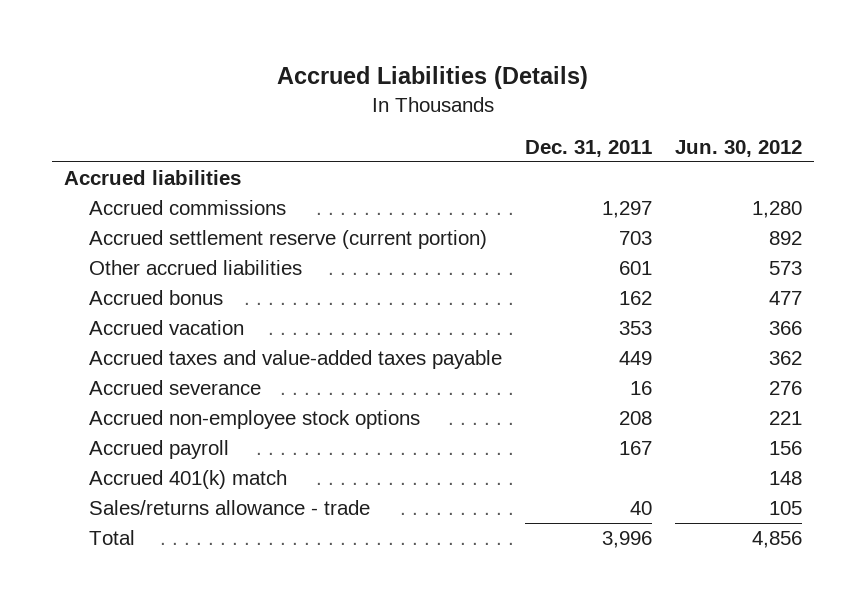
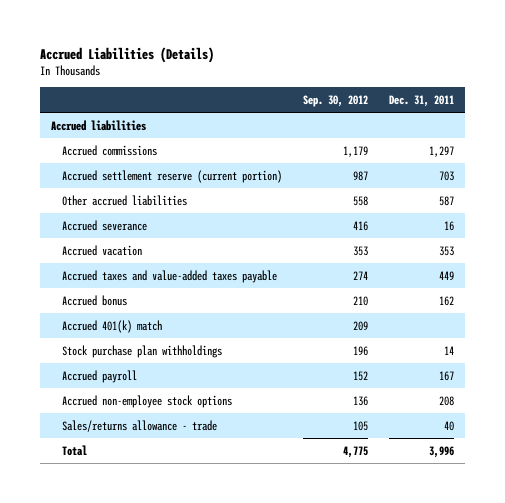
- | Dec. 31, 2011 | Jun. 30, 2012
+ | Sep. 30, 2012 | Dec. 31, 2011
- Other accrued liabilities | 601 | 573
+ Other accrued liabilities | 558 | 587
moved up: Accrued severance | 416 | 16
moved down: Accrued bonus | 210 | 162
+ Stock purchase plan withholdings | 196 | 14
moved down: Accrued payroll | 152 | 167
moved down: Accrued non-employee stock options | 136 | 208

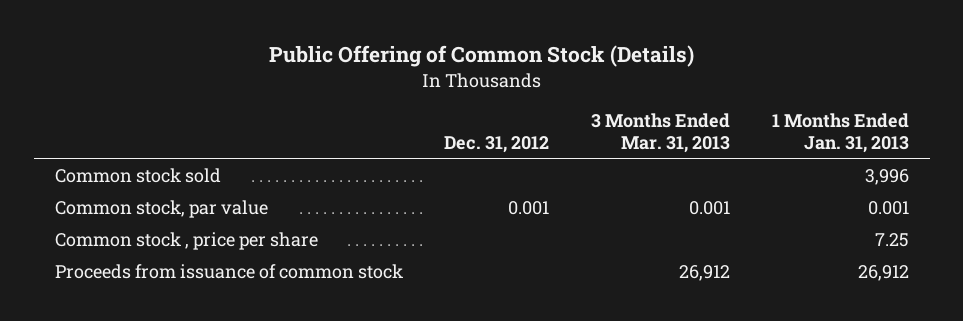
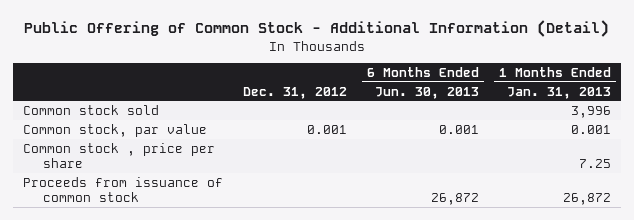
- Public Offering of Common Stock (Details)
+ Public Offering of Common Stock - Additional Information (Detail)
- | Dec. 31, 2012 | 3 Months Ended Mar. 31, 2013 | 1 Months Ended Jan. 31, 2013
+ | Dec. 31, 2012 | 6 Months Ended Jun. 30, 2013 | 1 Months Ended Jan. 31, 2013
- Proceeds from issuance of common stock | | 26,912 | 26,912
+ Proceeds from issuance of common stock | | 26,872 | 26,872

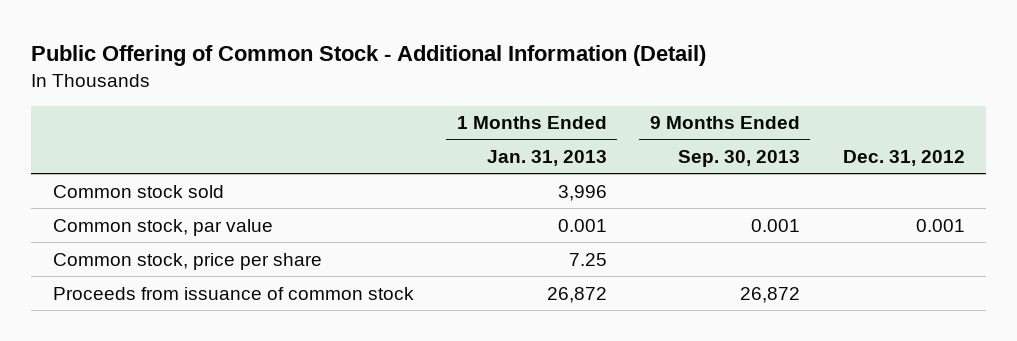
- | Dec. 31, 2012 | 6 Months Ended Jun. 30, 2013 | 1 Months Ended Jan. 31, 2013
+ | 1 Months Ended Jan. 31, 2013 | 9 Months Ended Sep. 30, 2013 | Dec. 31, 2012
- Common stock , price per share | | | 7.25
+ Common stock, price per share | 7.25 | |

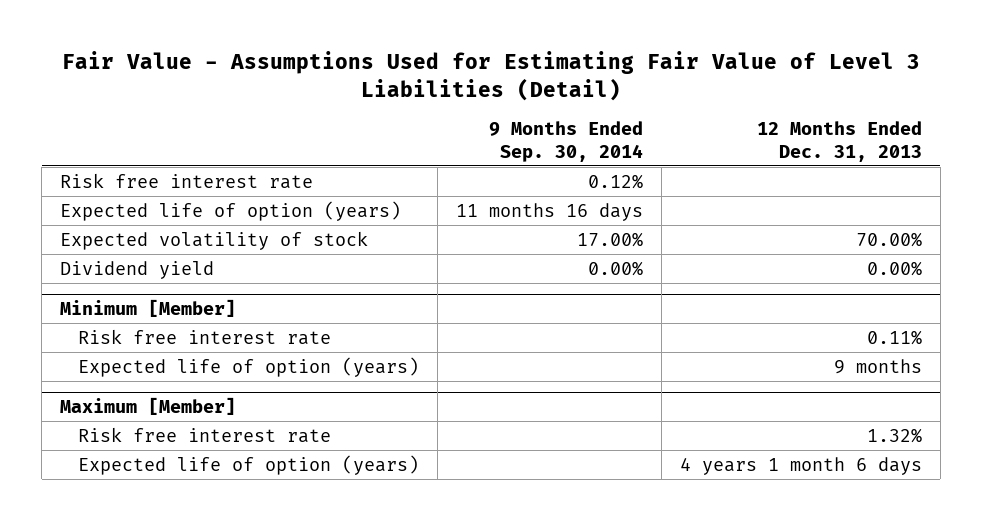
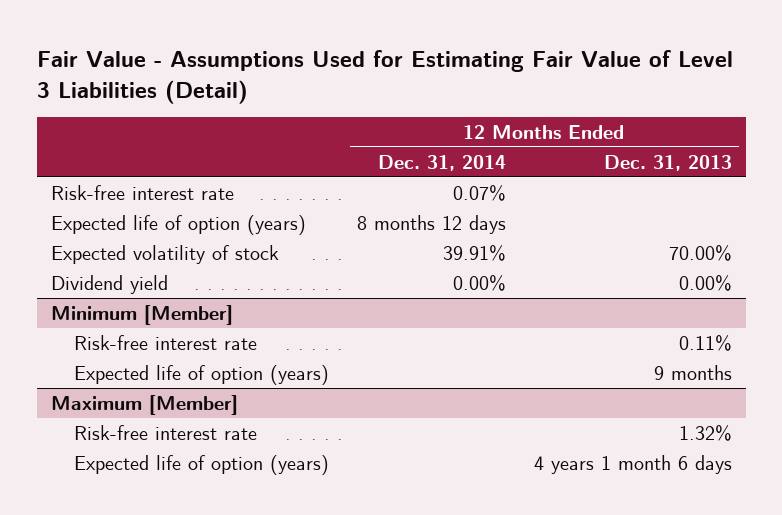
- | 9 Months Ended Sep. 30, 2014 | 12 Months Ended Dec. 31, 2013
+ | 12 Months Ended Dec. 31, 2014 | 12 Months Ended Dec. 31, 2013
- Risk free interest rate | 0.12% |
+ Risk-free interest rate | 0.07% |
@ Minimum [Member]
- Risk free interest rate | | 0.11%
+ Risk-free interest rate | | 0.11%
@ Maximum [Member]
- Risk free interest rate | | 1.32%
+ Risk-free interest rate | | 1.32%

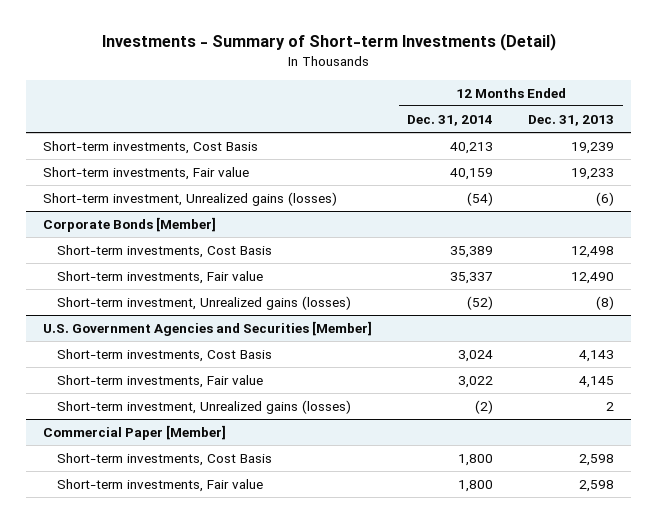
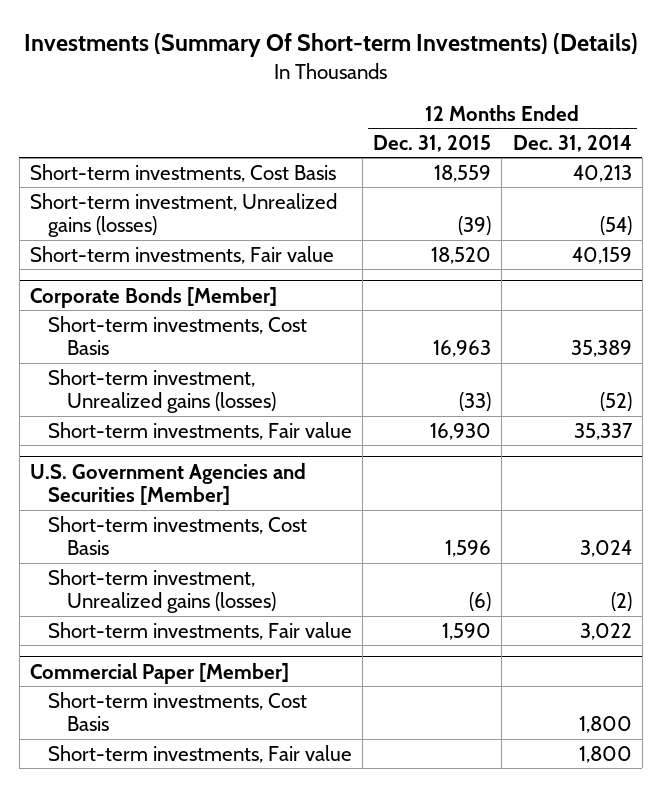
- Investments - Summary of Short-term Investments (Detail)
+ Investments (Summary Of Short-term Investments) (Details)
- | 12 Months Ended Dec. 31, 2014 | 12 Months Ended Dec. 31, 2013
+ | 12 Months Ended Dec. 31, 2015 | 12 Months Ended Dec. 31, 2014
moved down: Short-term investments, Fair value | 18,520 | 40,159
@ Corporate Bonds [Member]
moved down: Short-term investments, Fair value | 16,930 | 35,337
@ U.S. Government Agencies and Securities [Member]
moved down: Short-term investments, Fair value | 1,590 | 3,022

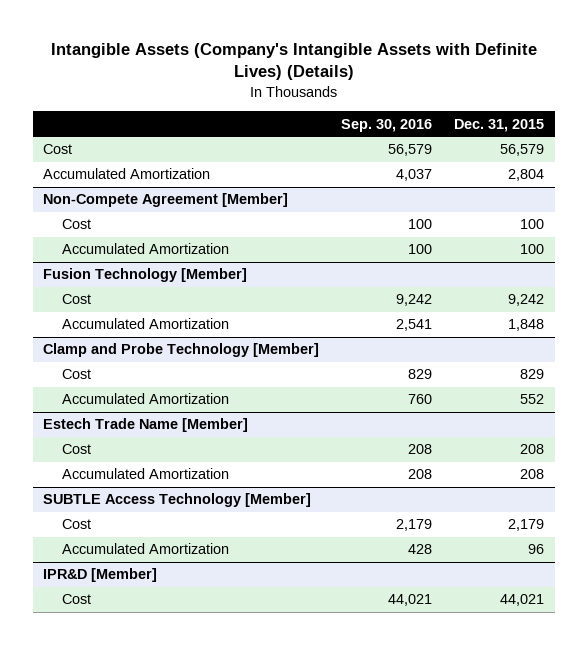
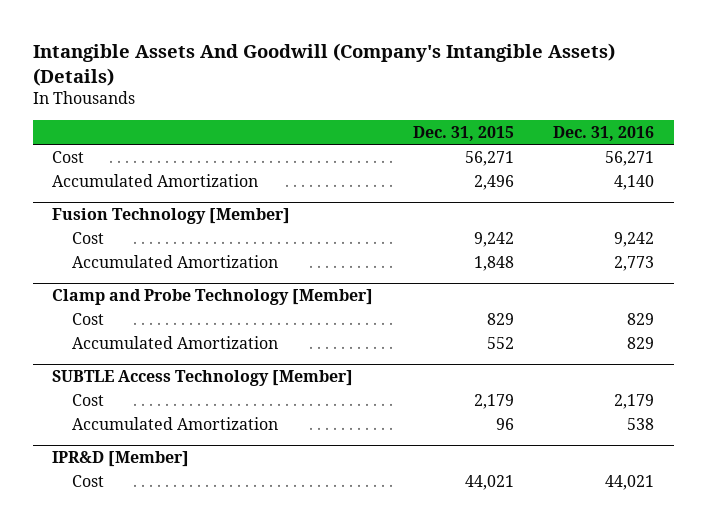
- Intangible Assets (Company's Intangible Assets with Definite Lives) (Details)
+ Intangible Assets And Goodwill (Company's Intangible Assets) (Details)
- | Sep. 30, 2016 | Dec. 31, 2015
+ | Dec. 31, 2015 | Dec. 31, 2016
- Cost | 56,579 | 56,579
- Accumulated Amortization | 4,037 | 2,804
- Non-Compete Agreement [Member]
- Cost | 100 | 100
- Accumulated Amortization | 100 | 100
+ Cost | 56,271 | 56,271
+ Accumulated Amortization | 2,496 | 4,140
- Estech Trade Name [Member]
- Cost | 208 | 208
- Accumulated Amortization | 208 | 208

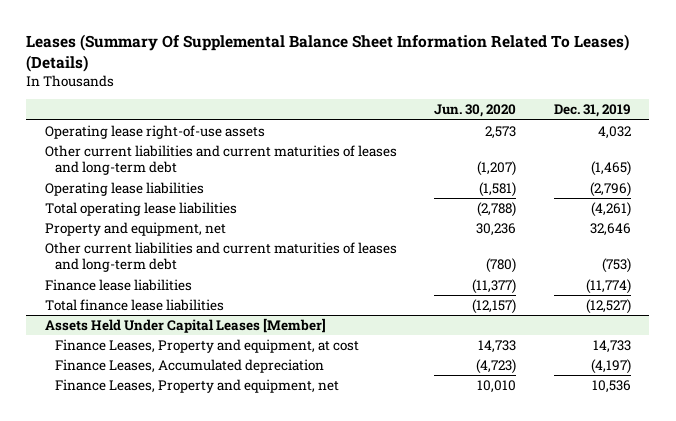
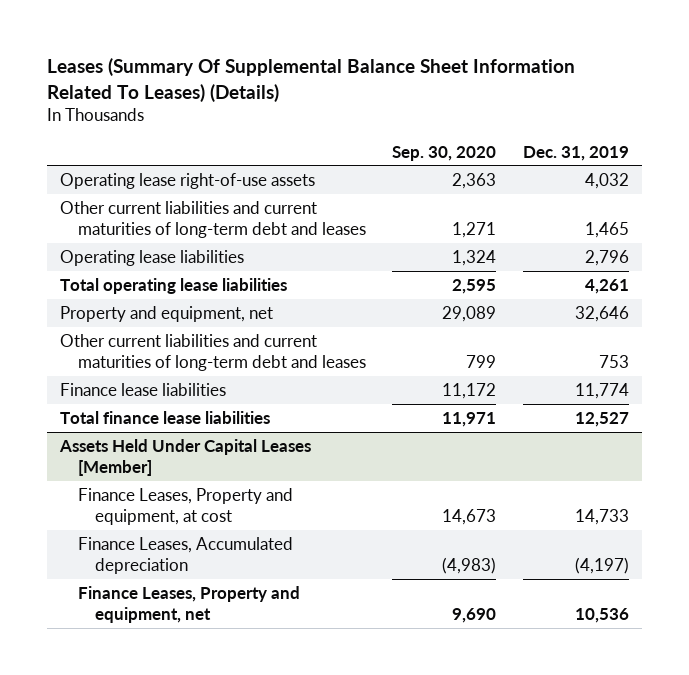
- | Jun. 30, 2020 | Dec. 31, 2019
+ | Sep. 30, 2020 | Dec. 31, 2019
- Other current liabilities and current maturities of leases and long-term debt | (1,207) | (1,465)
- Operating lease liabilities | (1,581) | (2,796)
- Total operating lease liabilities | (2,788) | (4,261)
+ Other current liabilities and current maturities of long-term debt and leases | 1,271 | 1,465
+ Operating lease liabilities | 1,324 | 2,796
+ Total operating lease liabilities | 2,595 | 4,261
- Other current liabilities and current maturities of leases and long-term debt | (780) | (753)
- Finance lease liabilities | (11,377) | (11,774)
- Total finance lease liabilities | (12,157) | (12,527)
+ Other current liabilities and current maturities of long-term debt and leases | 799 | 753
+ Finance lease liabilities | 11,172 | 11,774
+ Total finance lease liabilities | 11,971 | 12,527

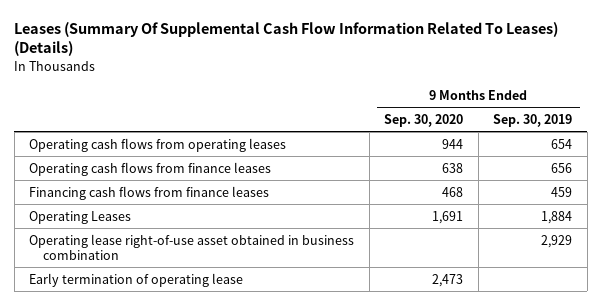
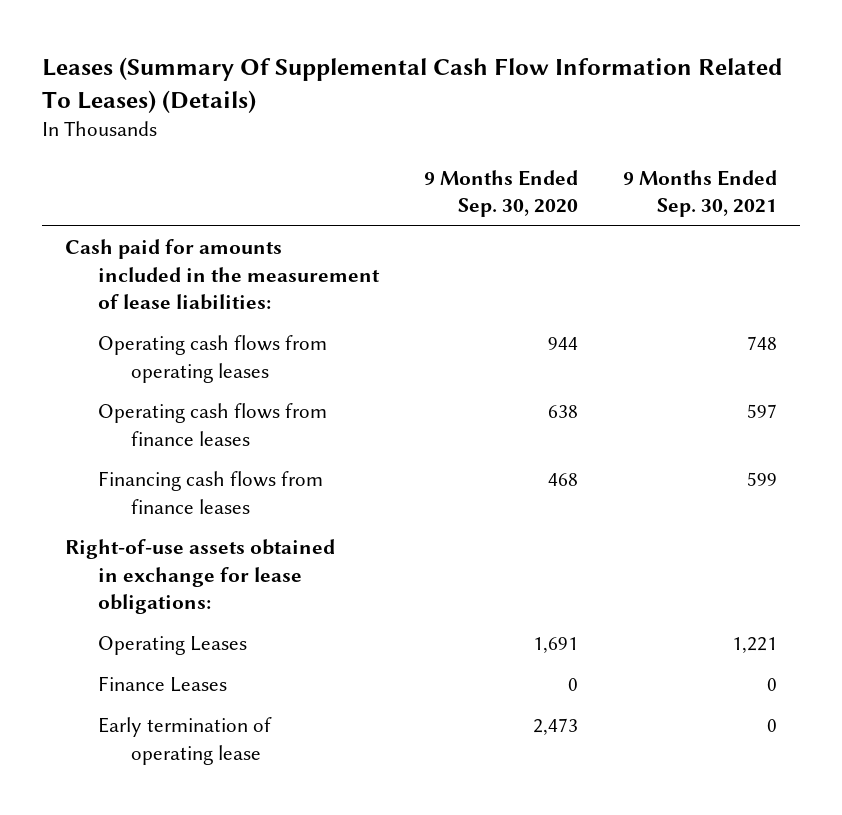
- | 9 Months Ended Sep. 30, 2020 | 9 Months Ended Sep. 30, 2019
+ | 9 Months Ended Sep. 30, 2020 | 9 Months Ended Sep. 30, 2021
+ Cash paid for amounts included in the measurement of lease liabilities:
+ Right-of-use assets obtained in exchange for lease obligations:
- Operating lease right-of-use asset obtained in business combination | | 2,929
+ Finance Leases | 0 | 0

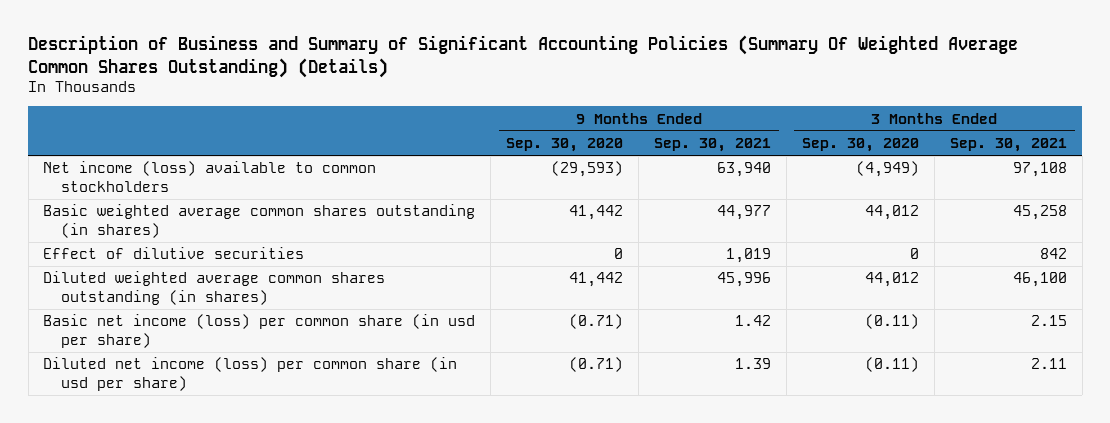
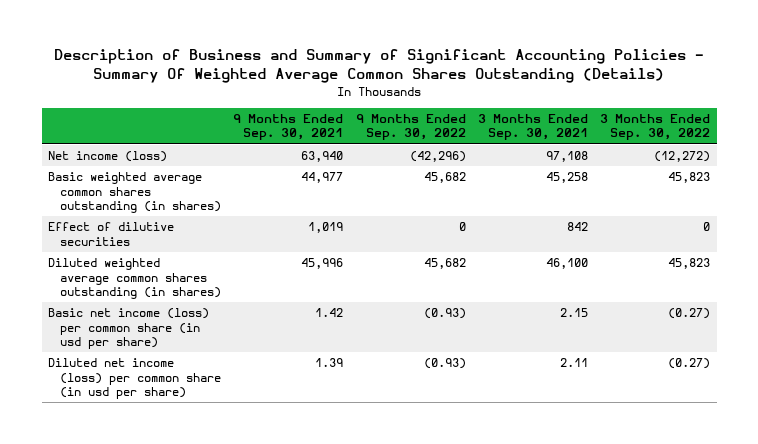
- Description of Business and Summary of Significant Accounting Policies (Summary Of Weighted Average Common Shares Outstanding) (Details)
+ Description of Business and Summary of Significant Accounting Policies - Summary Of Weighted Average Common Shares Outstanding (Details)
- | 9 Months Ended Sep. 30, 2020 | 9 Months Ended Sep. 30, 2021 | 3 Months Ended Sep. 30, 2020 | 3 Months Ended Sep. 30, 2021
+ | 9 Months Ended Sep. 30, 2021 | 9 Months Ended Sep. 30, 2022 | 3 Months Ended Sep. 30, 2021 | 3 Months Ended Sep. 30, 2022
- Net income (loss) available to common stockholders | (29,593) | 63,940 | (4,949) | 97,108
+ Net income (loss) | 63,940 | (42,296) | 97,108 | (12,272)

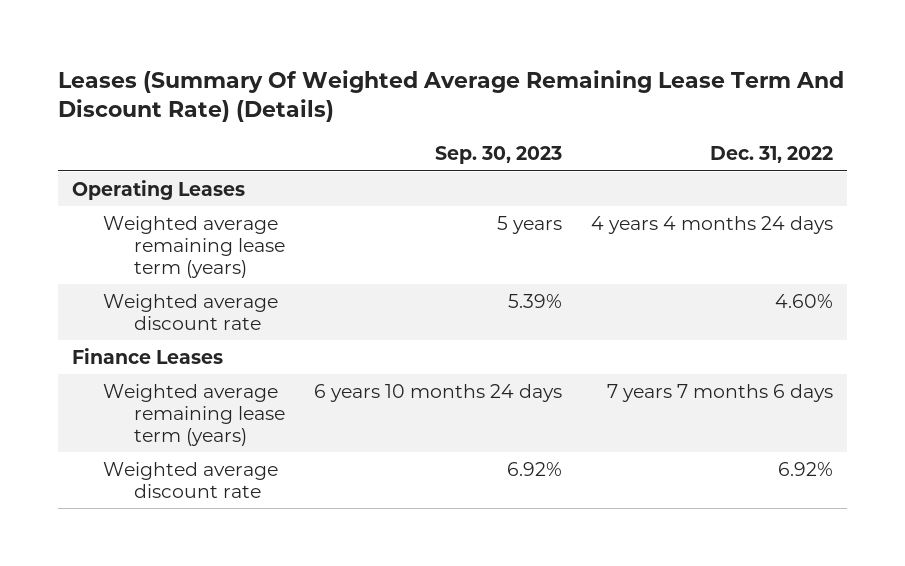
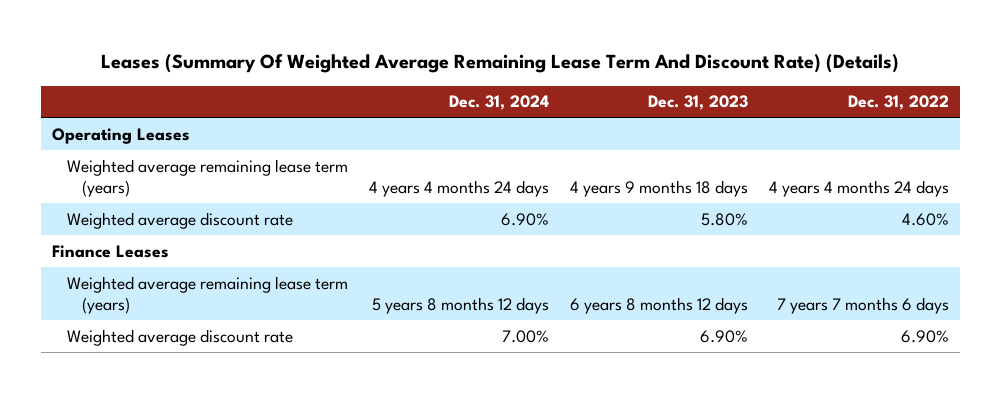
- | Sep. 30, 2023 | Dec. 31, 2022
+ | Dec. 31, 2024 | Dec. 31, 2023 | Dec. 31, 2022
- Weighted average discount rate | 6.92% | 6.92%
+ Weighted average discount rate | 7.00% | 6.90% | 6.90%

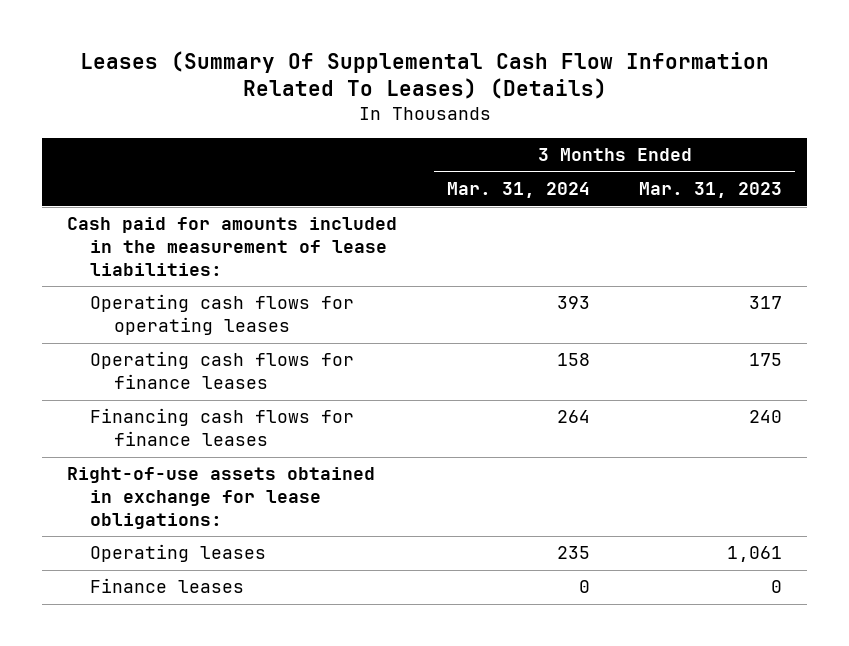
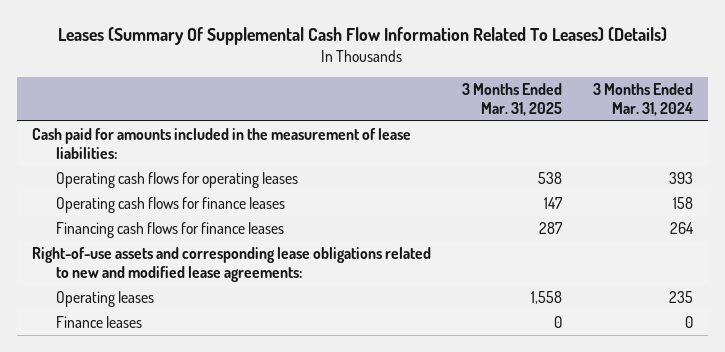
- | 3 Months Ended Mar. 31, 2024 | 3 Months Ended Mar. 31, 2023
+ | 3 Months Ended Mar. 31, 2025 | 3 Months Ended Mar. 31, 2024
- Right-of-use assets obtained in exchange for lease obligations:
+ Right-of-use assets and corresponding lease obligations related to new and modified lease agreements:

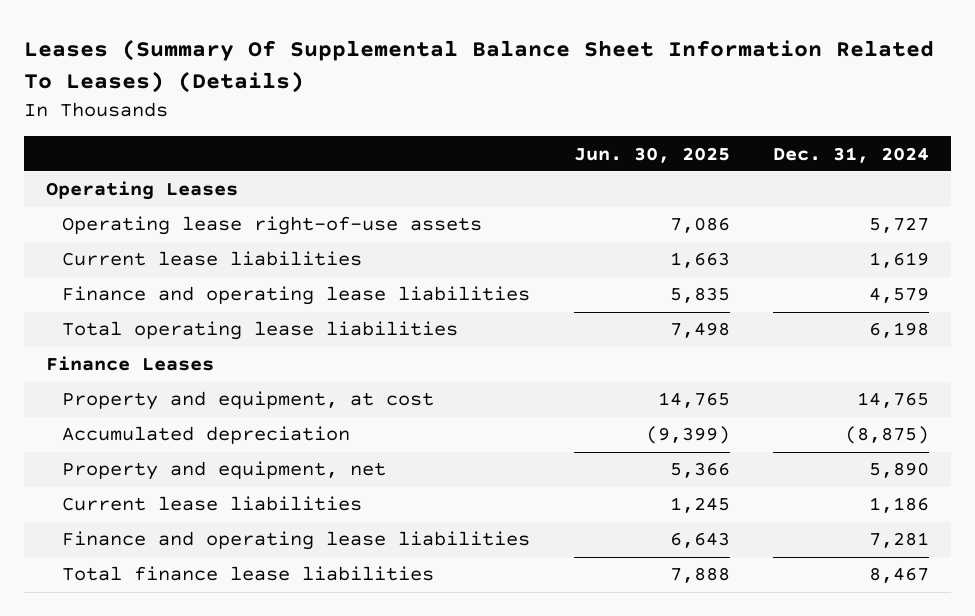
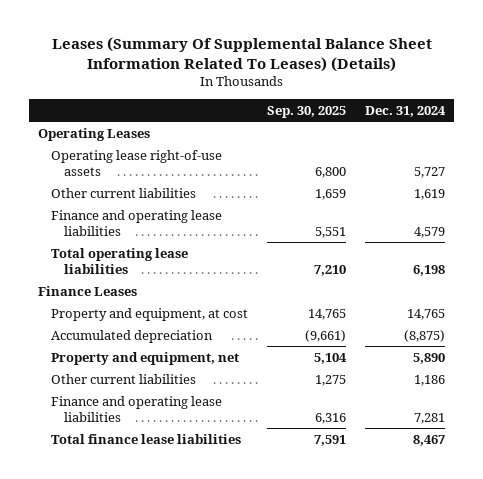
- | Jun. 30, 2025 | Dec. 31, 2024
+ | Sep. 30, 2025 | Dec. 31, 2024
- Current lease liabilities | 1,663 | 1,619
+ Other current liabilities | 1,659 | 1,619
- Current lease liabilities | 1,245 | 1,186
+ Other current liabilities | 1,275 | 1,186

